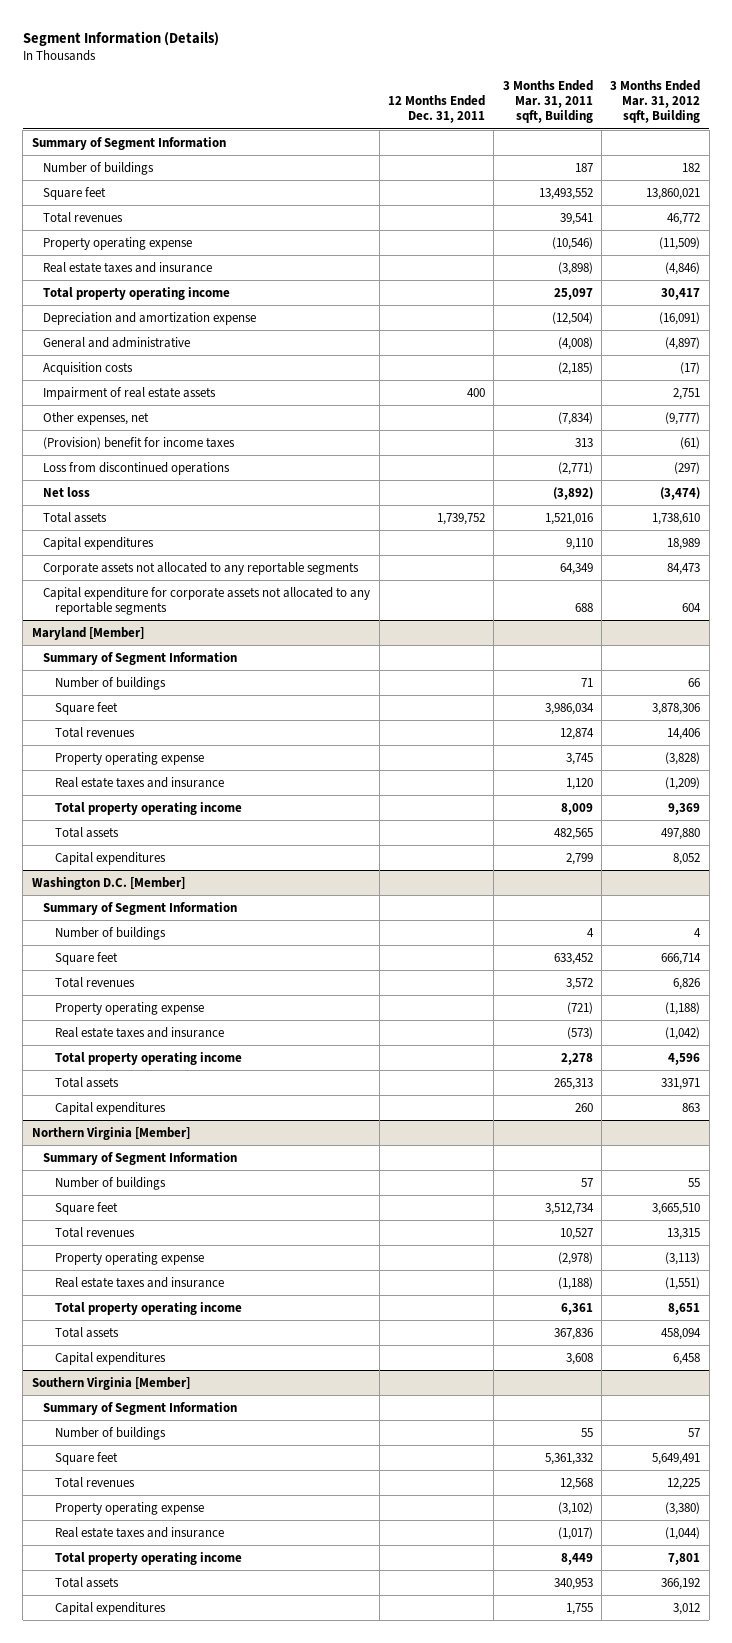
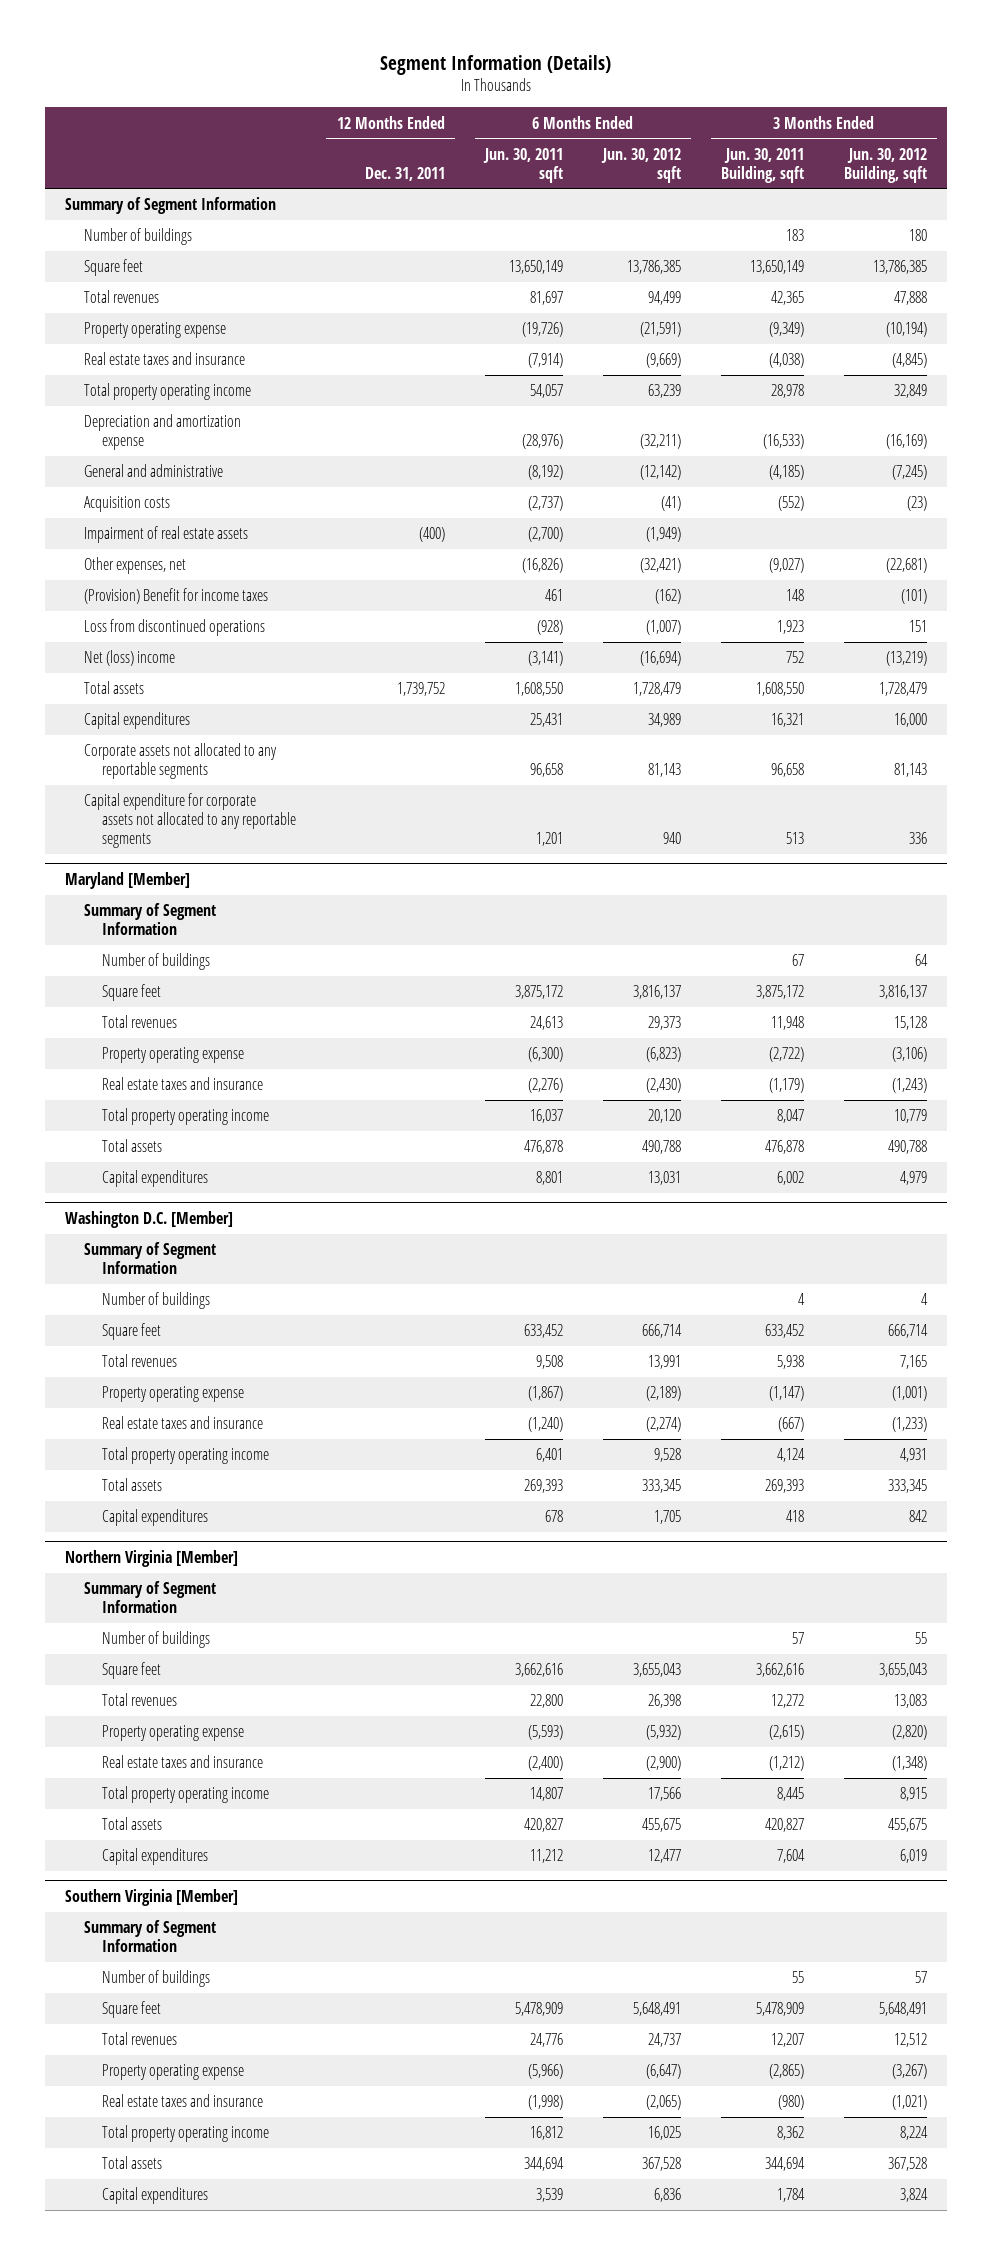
- | 12 Months Ended Dec. 31, 2011 | 3 Months Ended Mar. 31, 2011 sqft, Building | 3 Months Ended Mar. 31, 2012 sqft, Building
+ | 12 Months Ended Dec. 31, 2011 | 6 Months Ended Jun. 30, 2011 sqft | 6 Months Ended Jun. 30, 2012 sqft | 3 Months Ended Jun. 30, 2011 Building, sqft | 3 Months Ended Jun. 30, 2012 Building, sqft
- Impairment of real estate assets | 400 | | 2,751
+ Impairment of real estate assets | (400) | (2,700) | (1,949) | |
- (Provision) benefit for income taxes | | 313 | (61)
+ (Provision) Benefit for income taxes | | 461 | (162) | 148 | (101)
- Net loss | | (3,892) | (3,474)
+ Net (loss) income | | (3,141) | (16,694) | 752 | (13,219)

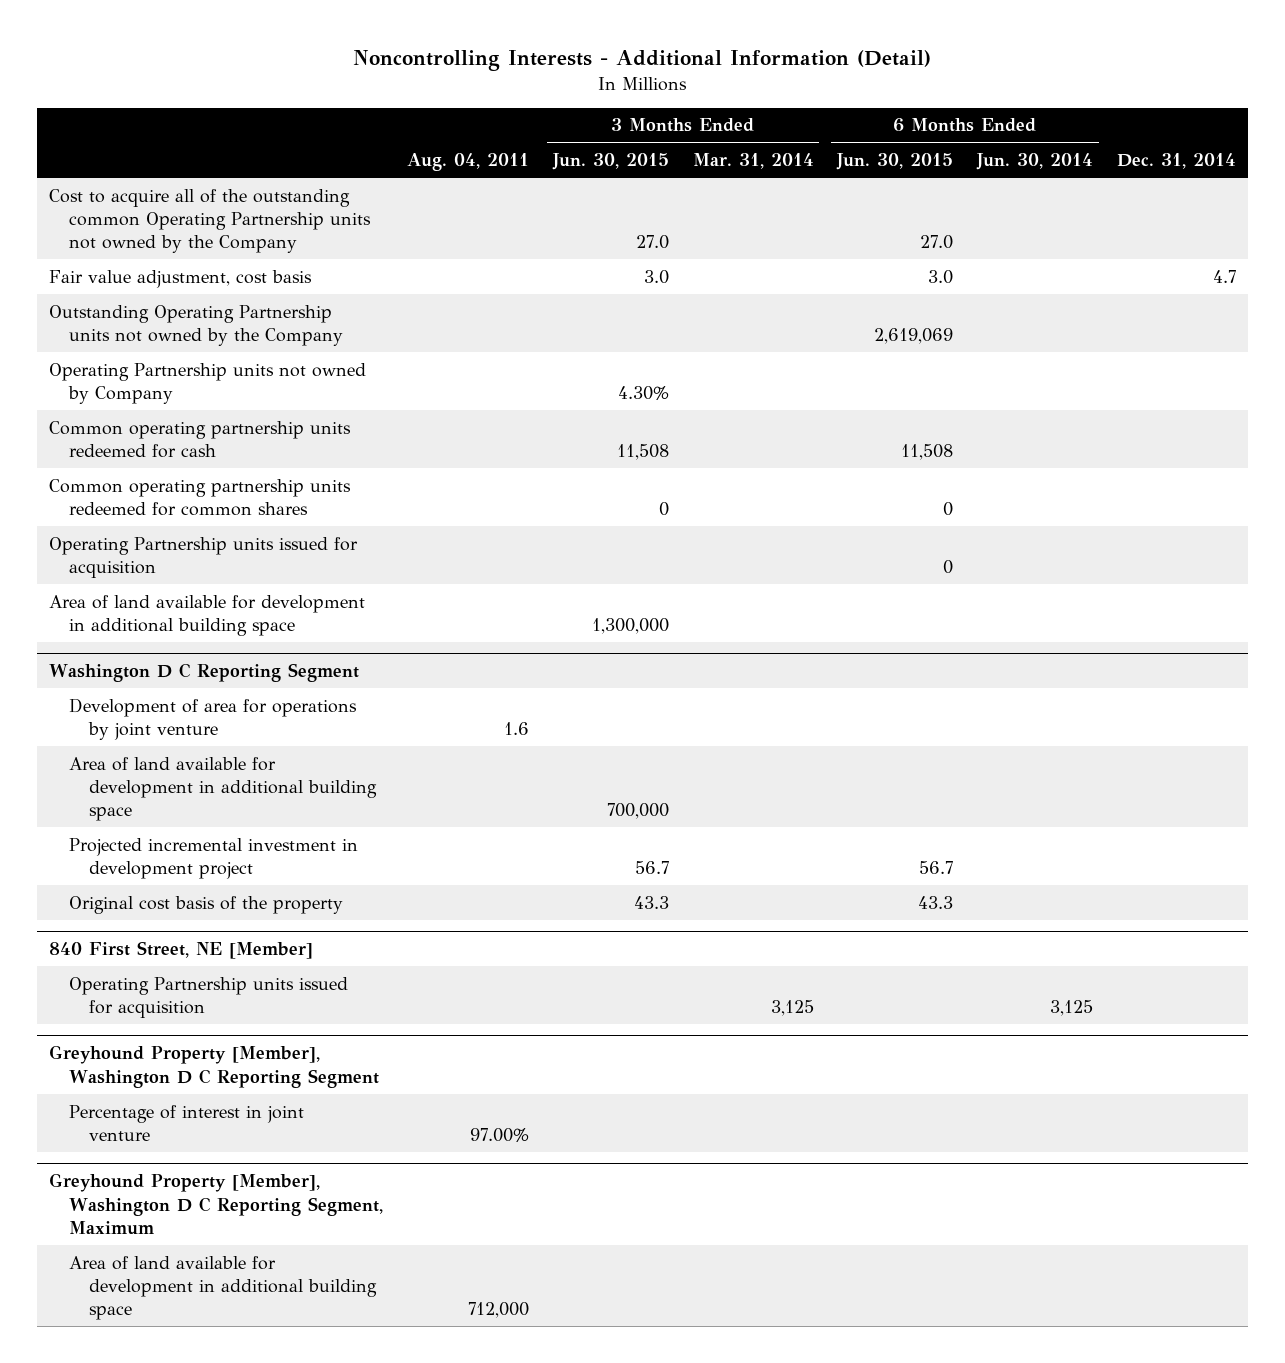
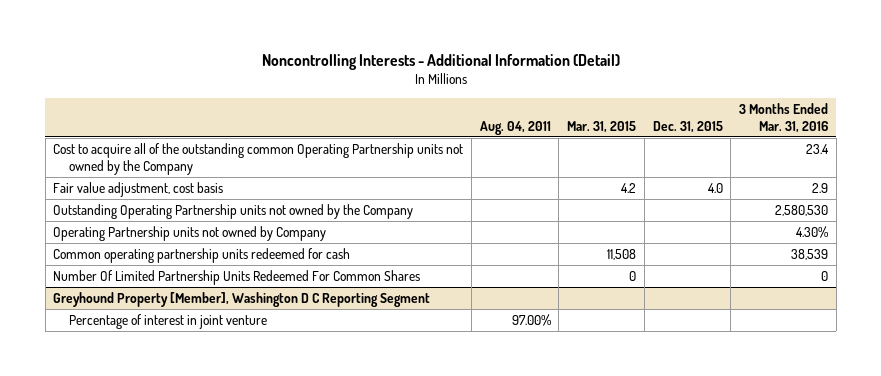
- | Aug. 04, 2011 | 3 Months Ended Jun. 30, 2015 | 3 Months Ended Mar. 31, 2014 | 6 Months Ended Jun. 30, 2015 | 6 Months Ended Jun. 30, 2014 | Dec. 31, 2014
+ | Aug. 04, 2011 | Mar. 31, 2015 | Dec. 31, 2015 | 3 Months Ended Mar. 31, 2016
- Common operating partnership units redeemed for common shares | | 0 | | 0 | |
- Operating Partnership units issued for acquisition | | | | 0 | |
- Area of land available for development in additional building space | | 1,300,000 | | | |
- Washington D C Reporting Segment
- Development of area for operations by joint venture | 1.6 | | | | |
- Area of land available for development in additional building space | | 700,000 | | | |
- Projected incremental investment in development project | | 56.7 | | 56.7 | |
- Original cost basis of the property | | 43.3 | | 43.3 | |
- 840 First Street, NE [Member]
- Operating Partnership units issued for acquisition | | | 3,125 | | 3,125 |
+ Number Of Limited Partnership Units Redeemed For Common Shares | | 0 | | 0
- Greyhound Property [Member], Washington D C Reporting Segment, Maximum
- Area of land available for development in additional building space | 712,000 | | | | |

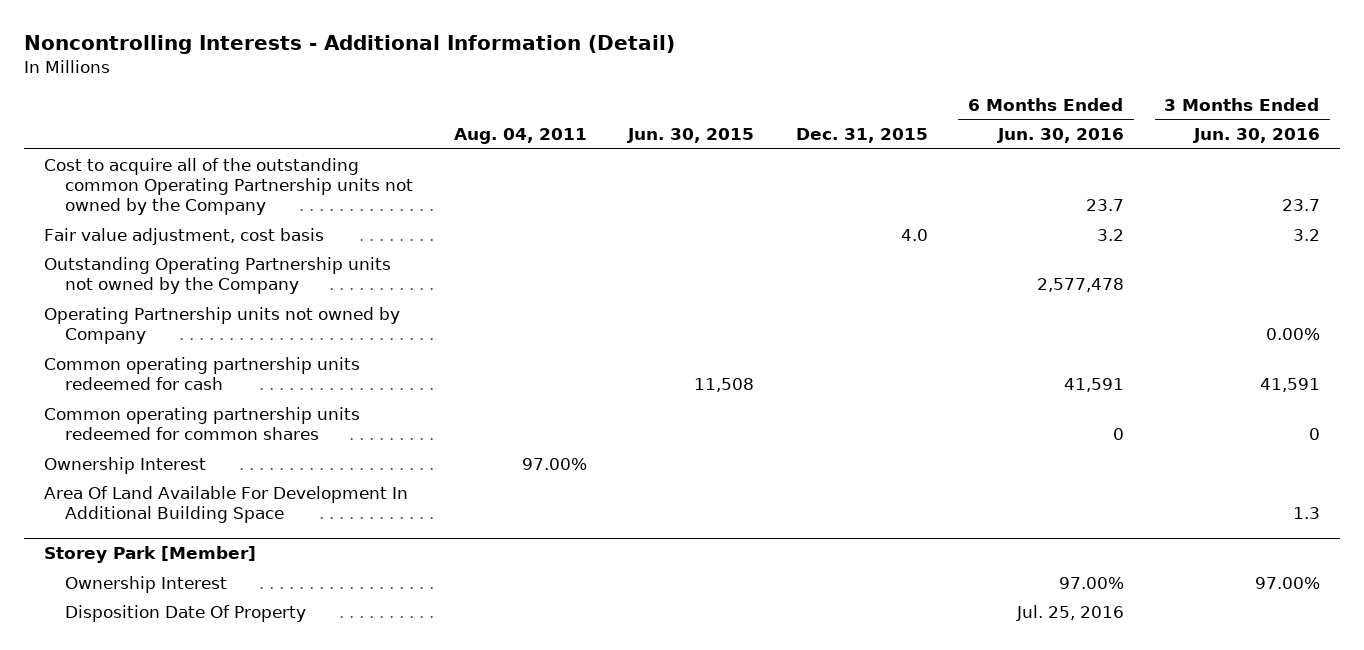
- | Aug. 04, 2011 | Mar. 31, 2015 | Dec. 31, 2015 | 3 Months Ended Mar. 31, 2016
+ | Aug. 04, 2011 | Jun. 30, 2015 | Dec. 31, 2015 | 6 Months Ended Jun. 30, 2016 | 3 Months Ended Jun. 30, 2016
- Number Of Limited Partnership Units Redeemed For Common Shares | | 0 | | 0
- Greyhound Property [Member], Washington D C Reporting Segment
- Percentage of interest in joint venture | 97.00% | | |
+ Common operating partnership units redeemed for common shares | | | | 0 | 0
+ Ownership Interest | 97.00% | | | |
+ Area Of Land Available For Development In Additional Building Space | | | | | 1.3
+ Storey Park [Member]
+ Ownership Interest | | | | 97.00% | 97.00%
+ Disposition Date Of Property | | | | Jul. 25, 2016 |

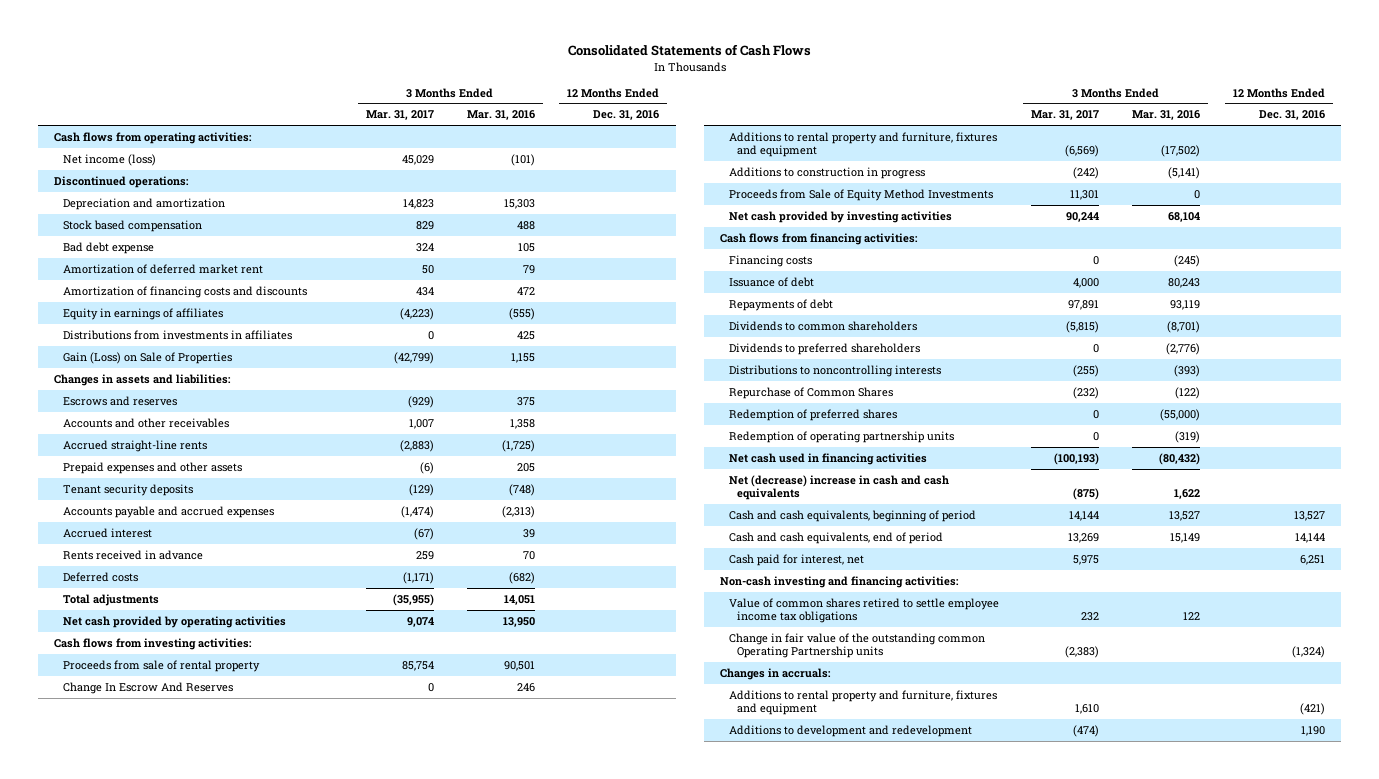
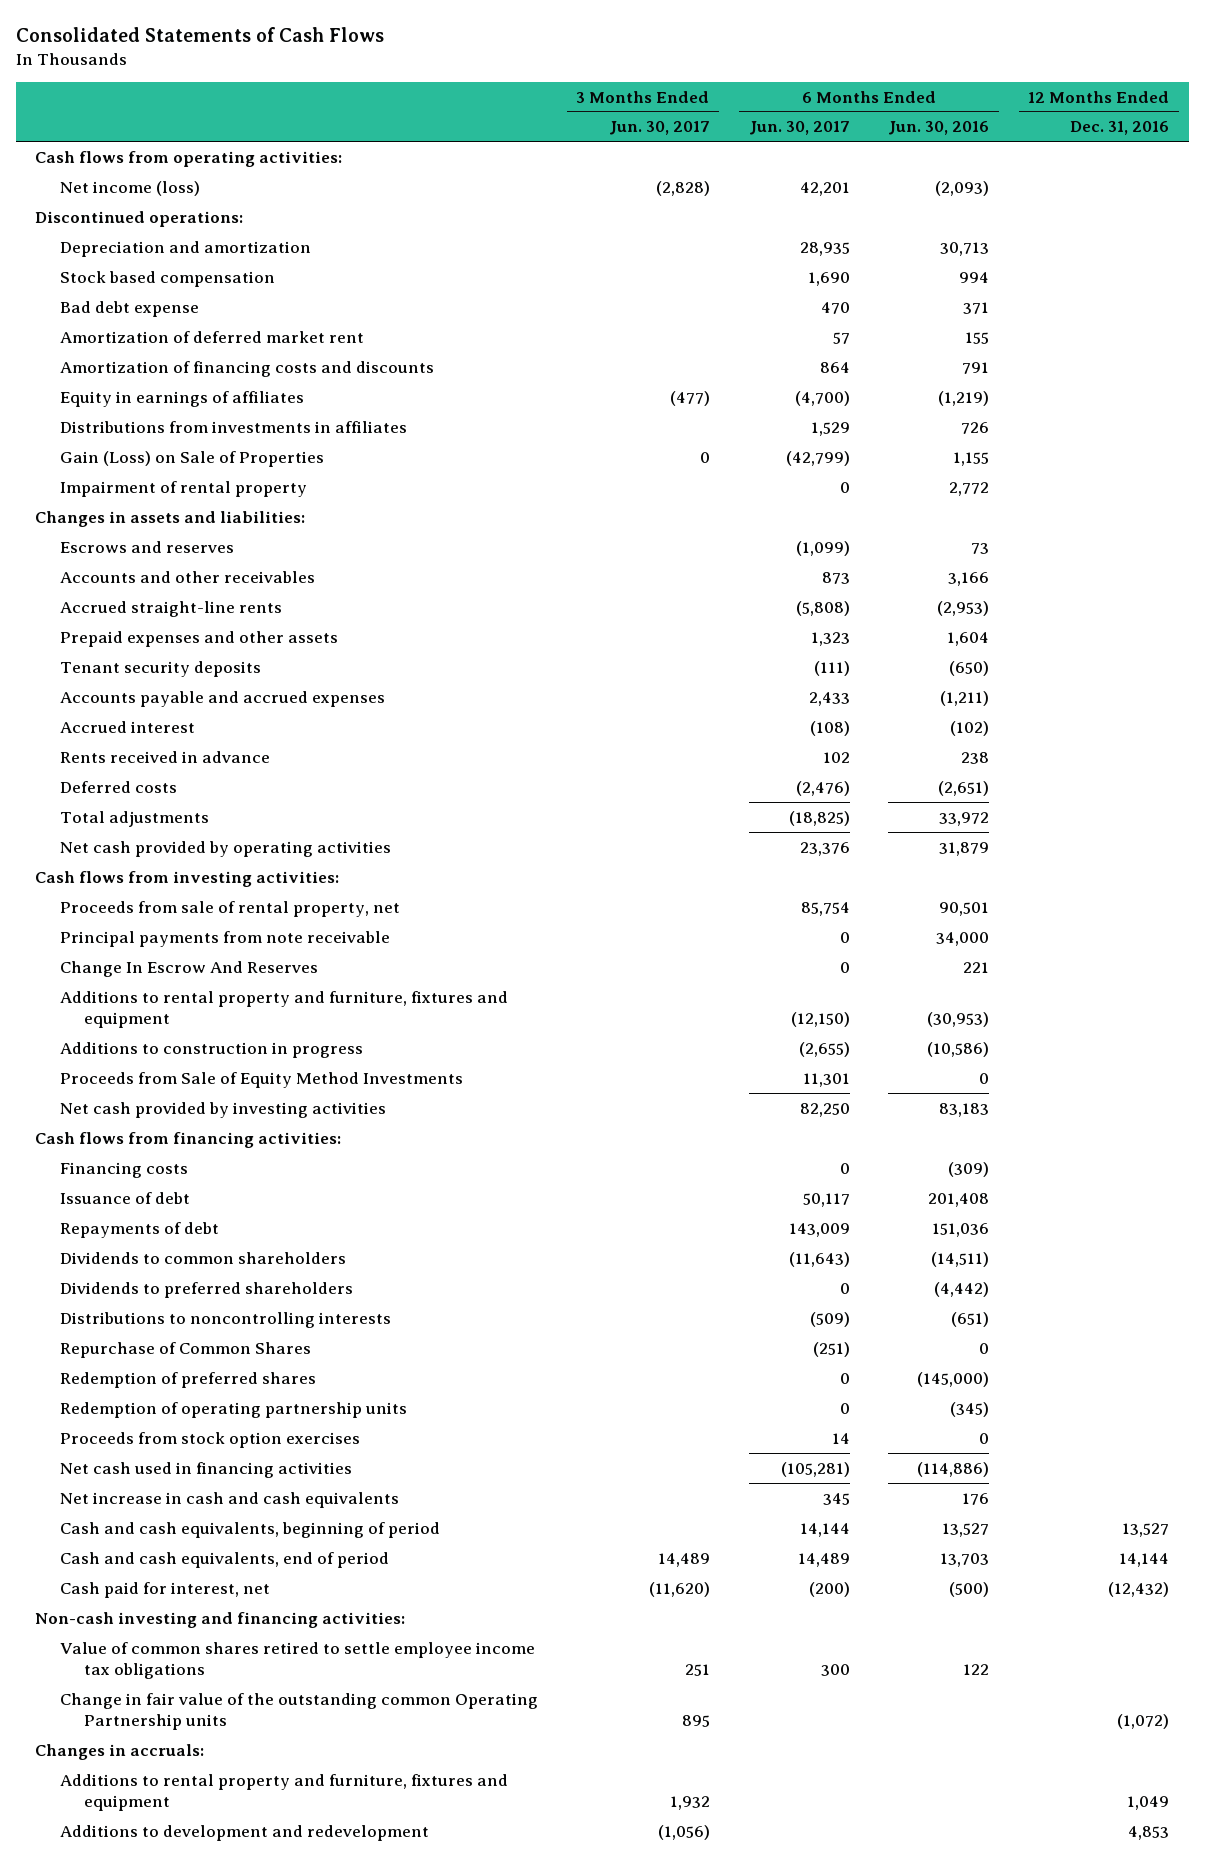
- | 3 Months Ended Mar. 31, 2017 | 3 Months Ended Mar. 31, 2016 | 12 Months Ended Dec. 31, 2016
+ | 3 Months Ended Jun. 30, 2017 | 6 Months Ended Jun. 30, 2017 | 6 Months Ended Jun. 30, 2016 | 12 Months Ended Dec. 31, 2016
+ Impairment of rental property | | 0 | 2,772 |
- Proceeds from sale of rental property | 85,754 | 90,501 |
+ Proceeds from sale of rental property, net | | 85,754 | 90,501 |
+ Principal payments from note receivable | | 0 | 34,000 |
+ Proceeds from stock option exercises | | 14 | 0 |
- Net (decrease) increase in cash and cash equivalents | (875) | 1,622 |
+ Net increase in cash and cash equivalents | | 345 | 176 |
- Cash paid for interest, net | 5,975 | | 6,251
+ Cash paid for interest, net | (11,620) | (200) | (500) | (12,432)
- Change in fair value of the outstanding common Operating Partnership units | (2,383) | | (1,324)
+ Change in fair value of the outstanding common Operating Partnership units | 895 | | | (1,072)
- Additions to rental property and furniture, fixtures and equipment | 1,610 | | (421)
- Additions to development and redevelopment | (474) | | 1,190
+ Additions to rental property and furniture, fixtures and equipment | 1,932 | | | 1,049
+ Additions to development and redevelopment | (1,056) | | | 4,853

